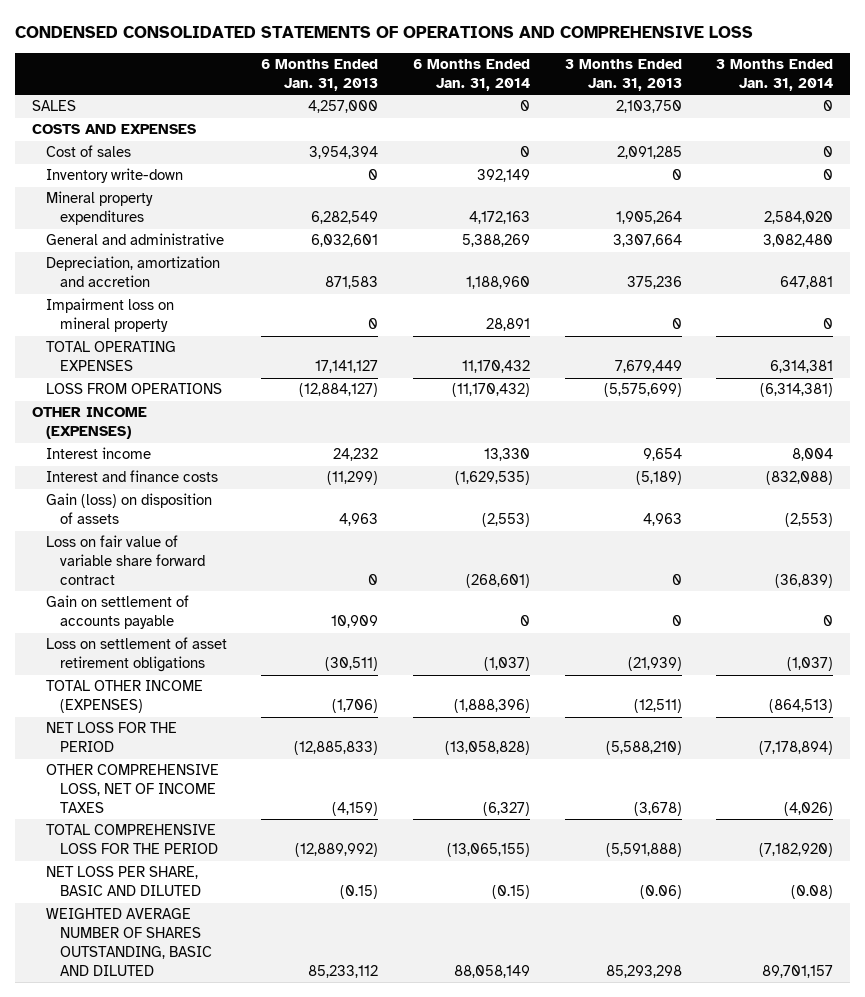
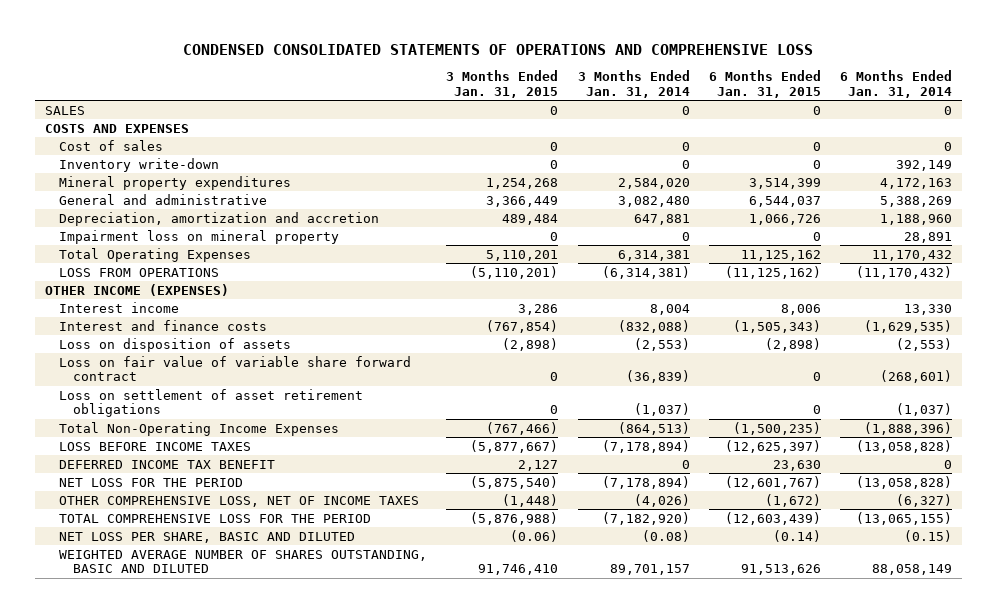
- | 6 Months Ended Jan. 31, 2013 | 6 Months Ended Jan. 31, 2014 | 3 Months Ended Jan. 31, 2013 | 3 Months Ended Jan. 31, 2014
+ | 3 Months Ended Jan. 31, 2015 | 3 Months Ended Jan. 31, 2014 | 6 Months Ended Jan. 31, 2015 | 6 Months Ended Jan. 31, 2014
- TOTAL OPERATING EXPENSES | 17,141,127 | 11,170,432 | 7,679,449 | 6,314,381
+ Total Operating Expenses | 5,110,201 | 6,314,381 | 11,125,162 | 11,170,432
- Gain (loss) on disposition of assets | 4,963 | (2,553) | 4,963 | (2,553)
+ Loss on disposition of assets | (2,898) | (2,553) | (2,898) | (2,553)
- Gain on settlement of accounts payable | 10,909 | 0 | 0 | 0
- TOTAL OTHER INCOME (EXPENSES) | (1,706) | (1,888,396) | (12,511) | (864,513)
+ Total Non-Operating Income Expenses | (767,466) | (864,513) | (1,500,235) | (1,888,396)
+ LOSS BEFORE INCOME TAXES | (5,877,667) | (7,178,894) | (12,625,397) | (13,058,828)
+ DEFERRED INCOME TAX BENEFIT | 2,127 | 0 | 23,630 | 0

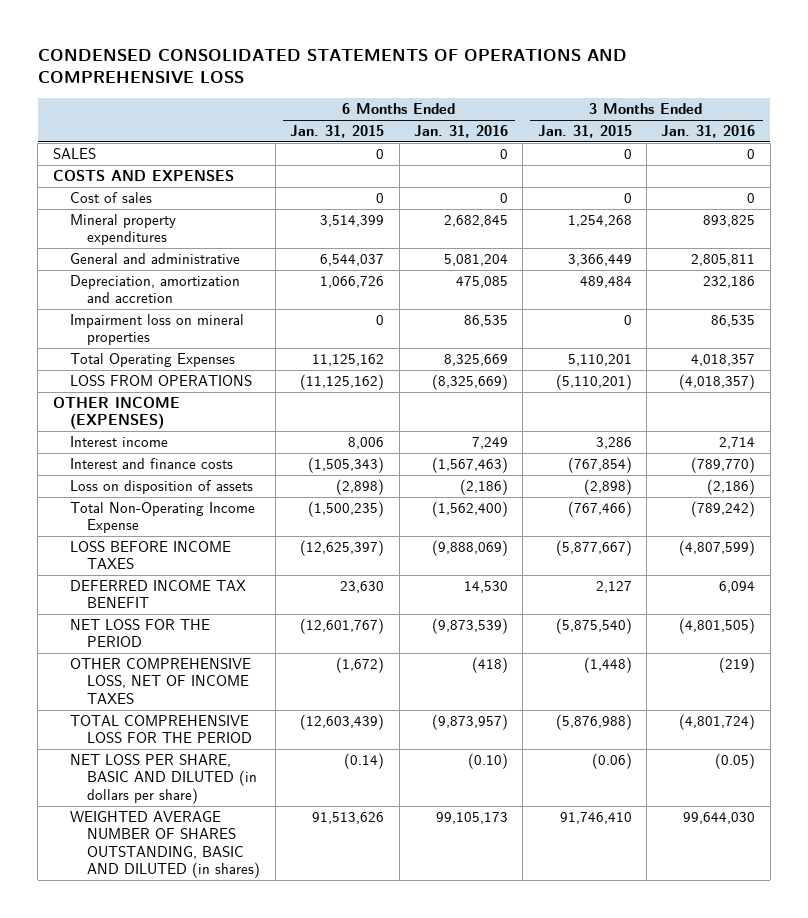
- | 3 Months Ended Jan. 31, 2015 | 3 Months Ended Jan. 31, 2014 | 6 Months Ended Jan. 31, 2015 | 6 Months Ended Jan. 31, 2014
+ | 6 Months Ended Jan. 31, 2015 | 6 Months Ended Jan. 31, 2016 | 3 Months Ended Jan. 31, 2015 | 3 Months Ended Jan. 31, 2016
- Inventory write-down | 0 | 0 | 0 | 392,149
- Impairment loss on mineral property | 0 | 0 | 0 | 28,891
+ Impairment loss on mineral properties | 0 | 86,535 | 0 | 86,535
- Loss on fair value of variable share forward contract | 0 | (36,839) | 0 | (268,601)
- Loss on settlement of asset retirement obligations | 0 | (1,037) | 0 | (1,037)
- Total Non-Operating Income Expenses | (767,466) | (864,513) | (1,500,235) | (1,888,396)
+ Total Non-Operating Income Expense | (1,500,235) | (1,562,400) | (767,466) | (789,242)
- NET LOSS PER SHARE, BASIC AND DILUTED | (0.06) | (0.08) | (0.14) | (0.15)
- WEIGHTED AVERAGE NUMBER OF SHARES OUTSTANDING, BASIC AND DILUTED | 91,746,410 | 89,701,157 | 91,513,626 | 88,058,149
+ NET LOSS PER SHARE, BASIC AND DILUTED (in dollars per share) | (0.14) | (0.10) | (0.06) | (0.05)
+ WEIGHTED AVERAGE NUMBER OF SHARES OUTSTANDING, BASIC AND DILUTED (in shares) | 91,513,626 | 99,105,173 | 91,746,410 | 99,644,030

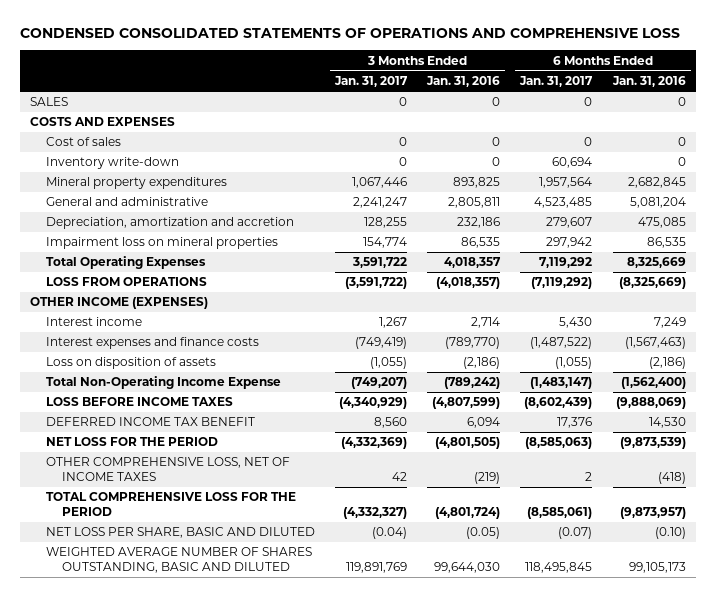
- | 6 Months Ended Jan. 31, 2015 | 6 Months Ended Jan. 31, 2016 | 3 Months Ended Jan. 31, 2015 | 3 Months Ended Jan. 31, 2016
+ | 3 Months Ended Jan. 31, 2017 | 3 Months Ended Jan. 31, 2016 | 6 Months Ended Jan. 31, 2017 | 6 Months Ended Jan. 31, 2016
+ Inventory write-down | 0 | 0 | 60,694 | 0
- Interest and finance costs | (1,505,343) | (1,567,463) | (767,854) | (789,770)
+ Interest expenses and finance costs | (749,419) | (789,770) | (1,487,522) | (1,567,463)
- NET LOSS PER SHARE, BASIC AND DILUTED (in dollars per share) | (0.14) | (0.10) | (0.06) | (0.05)
- WEIGHTED AVERAGE NUMBER OF SHARES OUTSTANDING, BASIC AND DILUTED (in shares) | 91,513,626 | 99,105,173 | 91,746,410 | 99,644,030
+ NET LOSS PER SHARE, BASIC AND DILUTED | (0.04) | (0.05) | (0.07) | (0.10)
+ WEIGHTED AVERAGE NUMBER OF SHARES OUTSTANDING, BASIC AND DILUTED | 119,891,769 | 99,644,030 | 118,495,845 | 99,105,173

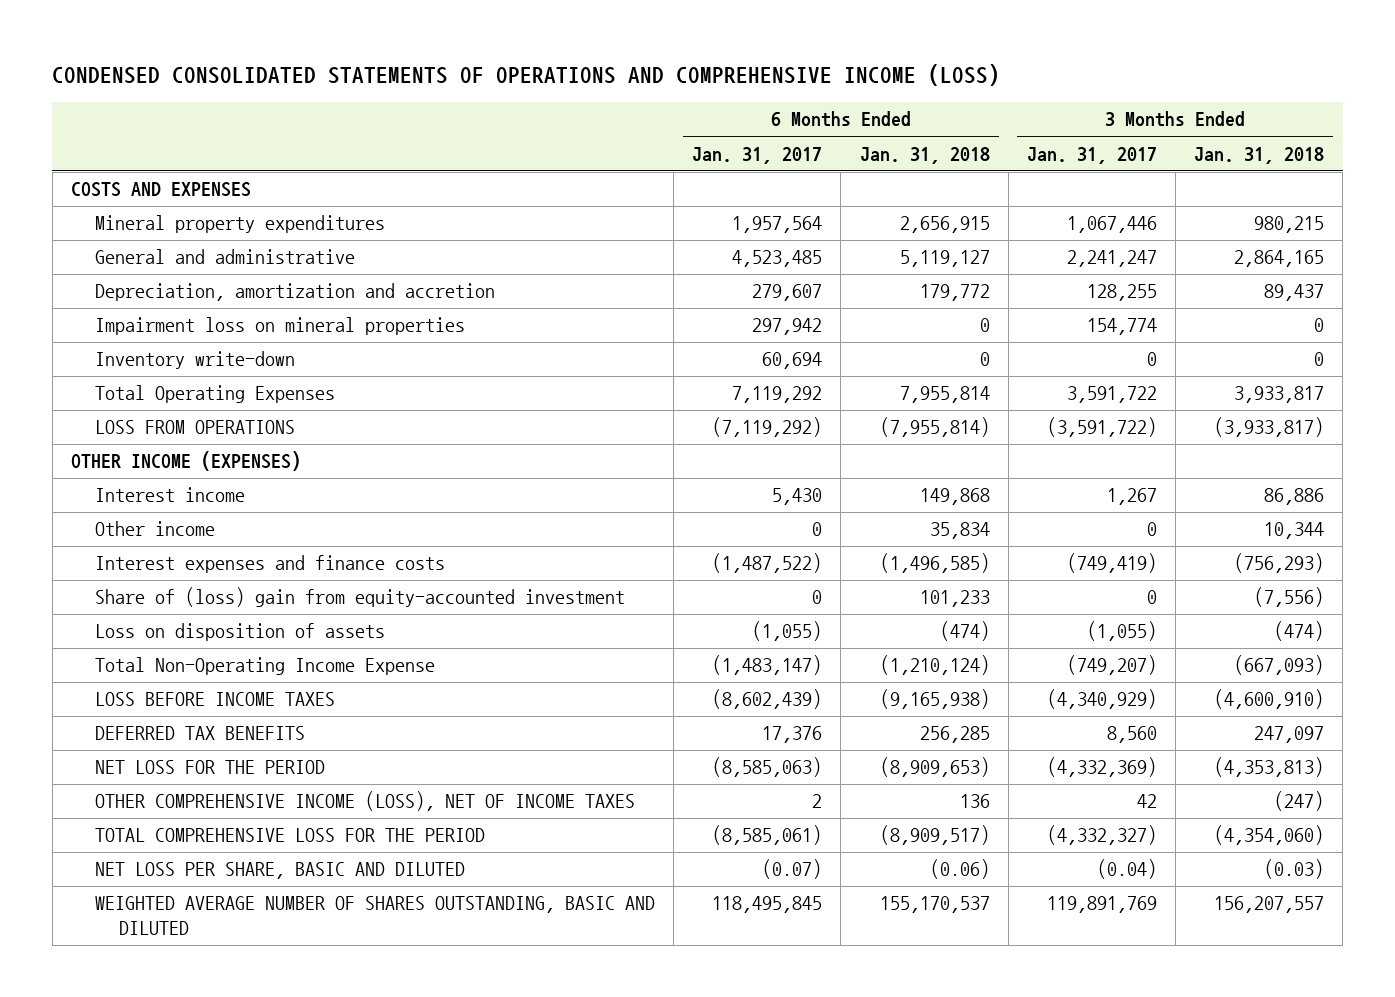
- CONDENSED CONSOLIDATED STATEMENTS OF OPERATIONS AND COMPREHENSIVE LOSS
+ CONDENSED CONSOLIDATED STATEMENTS OF OPERATIONS AND COMPREHENSIVE INCOME (LOSS)
- | 3 Months Ended Jan. 31, 2017 | 3 Months Ended Jan. 31, 2016 | 6 Months Ended Jan. 31, 2017 | 6 Months Ended Jan. 31, 2016
+ | 6 Months Ended Jan. 31, 2017 | 6 Months Ended Jan. 31, 2018 | 3 Months Ended Jan. 31, 2017 | 3 Months Ended Jan. 31, 2018
- SALES | 0 | 0 | 0 | 0
- Cost of sales | 0 | 0 | 0 | 0
moved down: Inventory write-down | 60,694 | 0 | 0 | 0
+ Other income | 0 | 35,834 | 0 | 10,344
+ Share of (loss) gain from equity-accounted investment | 0 | 101,233 | 0 | (7,556)
- DEFERRED INCOME TAX BENEFIT | 8,560 | 6,094 | 17,376 | 14,530
+ DEFERRED TAX BENEFITS | 17,376 | 256,285 | 8,560 | 247,097
- OTHER COMPREHENSIVE LOSS, NET OF INCOME TAXES | 42 | (219) | 2 | (418)
+ OTHER COMPREHENSIVE INCOME (LOSS), NET OF INCOME TAXES | 2 | 136 | 42 | (247)

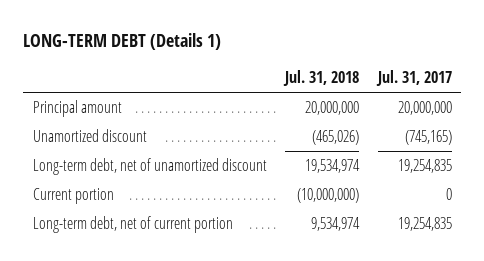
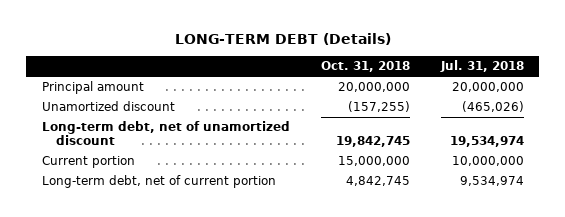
- LONG-TERM DEBT (Details 1)
+ LONG-TERM DEBT (Details)
- | Jul. 31, 2018 | Jul. 31, 2017
+ | Oct. 31, 2018 | Jul. 31, 2018
- Current portion | (10,000,000) | 0
+ Current portion | 15,000,000 | 10,000,000

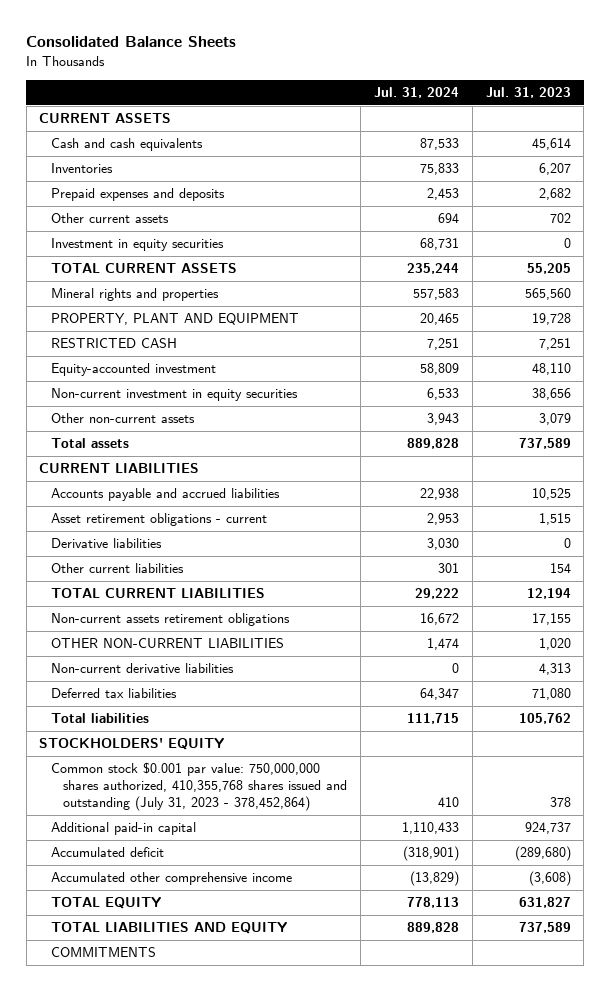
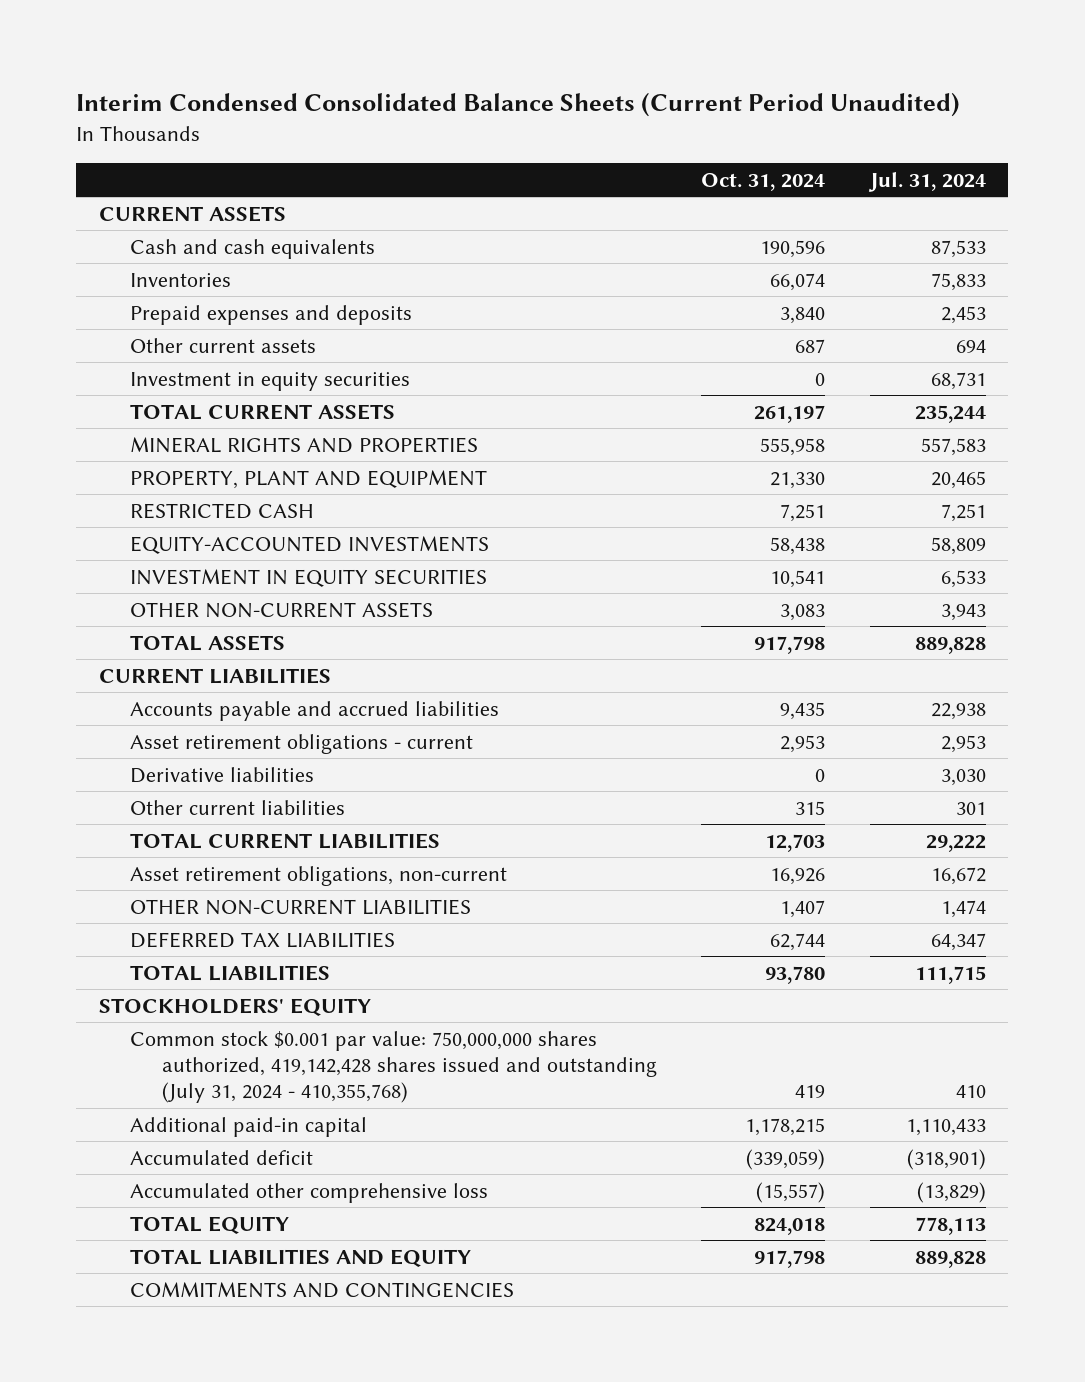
- Consolidated Balance Sheets
+ Interim Condensed Consolidated Balance Sheets (Current Period Unaudited)
- | Jul. 31, 2024 | Jul. 31, 2023
+ | Oct. 31, 2024 | Jul. 31, 2024
- Mineral rights and properties | 557,583 | 565,560
+ MINERAL RIGHTS AND PROPERTIES | 555,958 | 557,583
- Equity-accounted investment | 58,809 | 48,110
- Non-current investment in equity securities | 6,533 | 38,656
- Other non-current assets | 3,943 | 3,079
- Total assets | 889,828 | 737,589
+ EQUITY-ACCOUNTED INVESTMENTS | 58,438 | 58,809
+ INVESTMENT IN EQUITY SECURITIES | 10,541 | 6,533
+ OTHER NON-CURRENT ASSETS | 3,083 | 3,943
+ TOTAL ASSETS | 917,798 | 889,828
- Non-current assets retirement obligations | 16,672 | 17,155
+ Asset retirement obligations, non-current | 16,926 | 16,672
- Non-current derivative liabilities | 0 | 4,313
- Deferred tax liabilities | 64,347 | 71,080
- Total liabilities | 111,715 | 105,762
+ DEFERRED TAX LIABILITIES | 62,744 | 64,347
+ TOTAL LIABILITIES | 93,780 | 111,715
- Common stock $0.001 par value: 750,000,000 shares authorized, 410,355,768 shares issued and outstanding (July 31, 2023 - 378,452,864) | 410 | 378
+ Common stock $0.001 par value: 750,000,000 shares authorized, 419,142,428 shares issued and outstanding (July 31, 2024 - 410,355,768) | 419 | 410
- Accumulated other comprehensive income | (13,829) | (3,608)
+ Accumulated other comprehensive loss | (15,557) | (13,829)
- COMMITMENTS
+ COMMITMENTS AND CONTINGENCIES

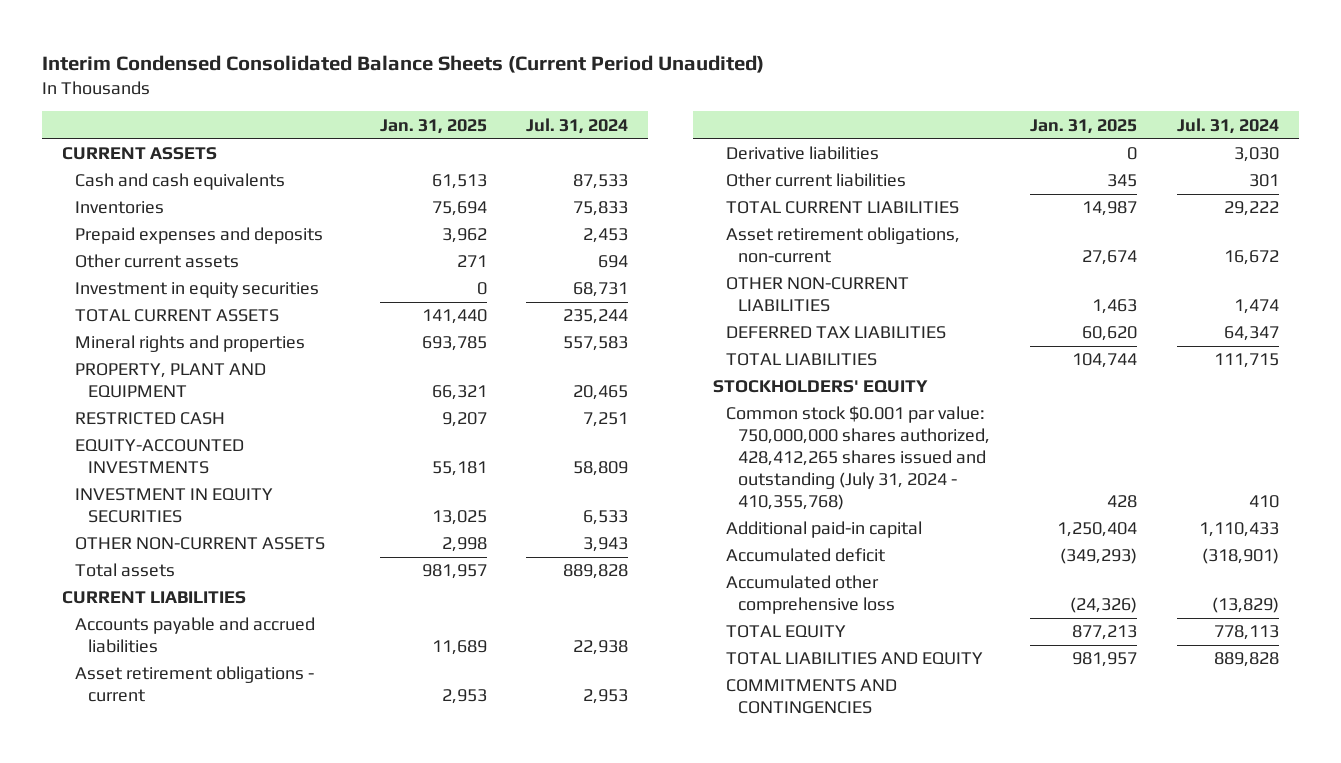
- | Oct. 31, 2024 | Jul. 31, 2024
+ | Jan. 31, 2025 | Jul. 31, 2024
- MINERAL RIGHTS AND PROPERTIES | 555,958 | 557,583
+ Mineral rights and properties | 693,785 | 557,583
- TOTAL ASSETS | 917,798 | 889,828
+ Total assets | 981,957 | 889,828
- Common stock $0.001 par value: 750,000,000 shares authorized, 419,142,428 shares issued and outstanding (July 31, 2024 - 410,355,768) | 419 | 410
+ Common stock $0.001 par value: 750,000,000 shares authorized, 428,412,265 shares issued and outstanding (July 31, 2024 - 410,355,768) | 428 | 410

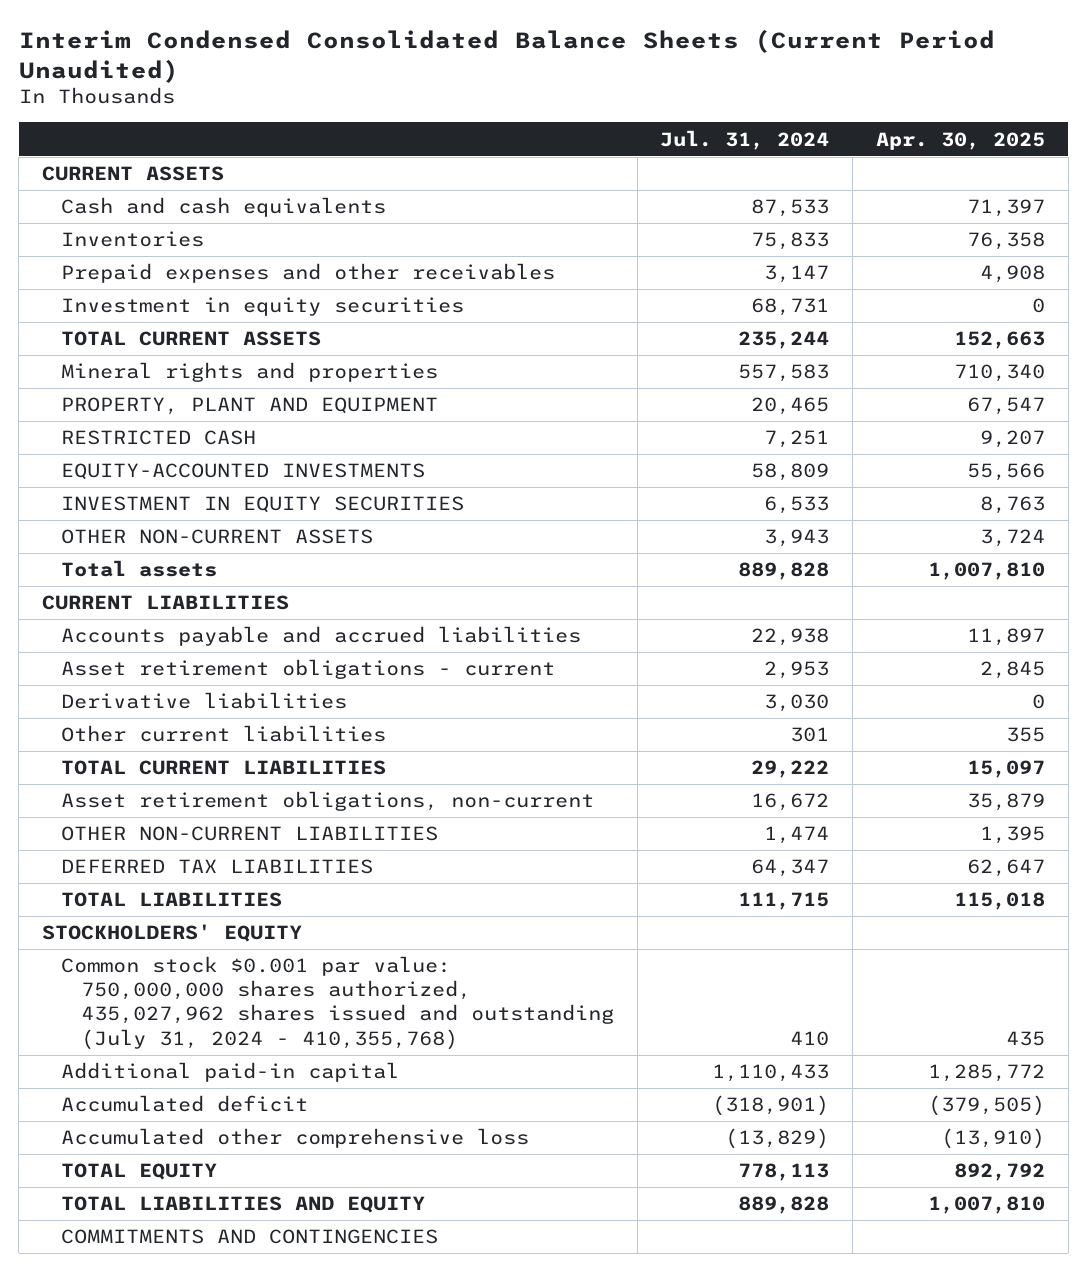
- | Jan. 31, 2025 | Jul. 31, 2024
+ | Jul. 31, 2024 | Apr. 30, 2025
- Prepaid expenses and deposits | 3,962 | 2,453
- Other current assets | 271 | 694
+ Prepaid expenses and other receivables | 3,147 | 4,908
- Common stock $0.001 par value: 750,000,000 shares authorized, 428,412,265 shares issued and outstanding (July 31, 2024 - 410,355,768) | 428 | 410
+ Common stock $0.001 par value: 750,000,000 shares authorized, 435,027,962 shares issued and outstanding (July 31, 2024 - 410,355,768) | 410 | 435

